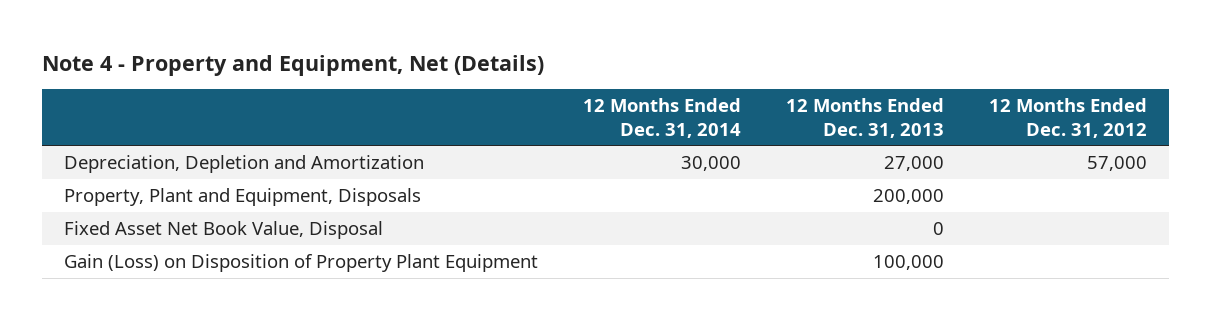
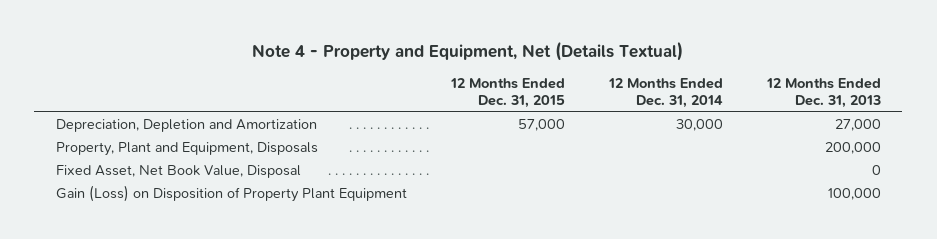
- Note 4 - Property and Equipment, Net (Details)
+ Note 4 - Property and Equipment, Net (Details Textual)
- | 12 Months Ended Dec. 31, 2014 | 12 Months Ended Dec. 31, 2013 | 12 Months Ended Dec. 31, 2012
+ | 12 Months Ended Dec. 31, 2015 | 12 Months Ended Dec. 31, 2014 | 12 Months Ended Dec. 31, 2013
- Fixed Asset Net Book Value, Disposal | | 0 |
+ Fixed Asset, Net Book Value, Disposal | | | 0

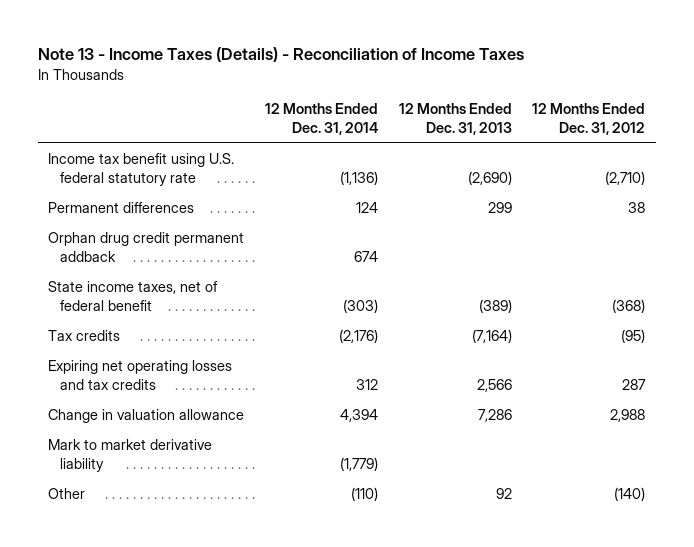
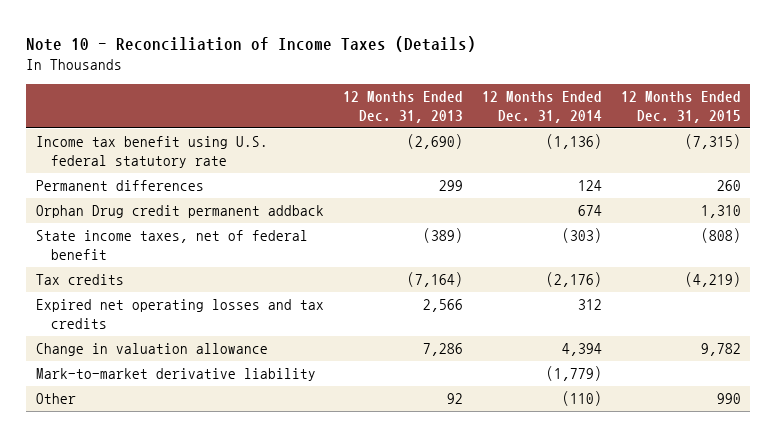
- Note 13 - Income Taxes (Details) - Reconciliation of Income Taxes
+ Note 10 - Reconciliation of Income Taxes (Details)
- | 12 Months Ended Dec. 31, 2014 | 12 Months Ended Dec. 31, 2013 | 12 Months Ended Dec. 31, 2012
+ | 12 Months Ended Dec. 31, 2013 | 12 Months Ended Dec. 31, 2014 | 12 Months Ended Dec. 31, 2015
- Orphan drug credit permanent addback | 674 | |
+ Orphan Drug credit permanent addback | | 674 | 1,310
- Expiring net operating losses and tax credits | 312 | 2,566 | 287
+ Expired net operating losses and tax credits | 2,566 | 312 |
- Mark to market derivative liability | (1,779) | |
+ Mark-to-market derivative liability | | (1,779) |

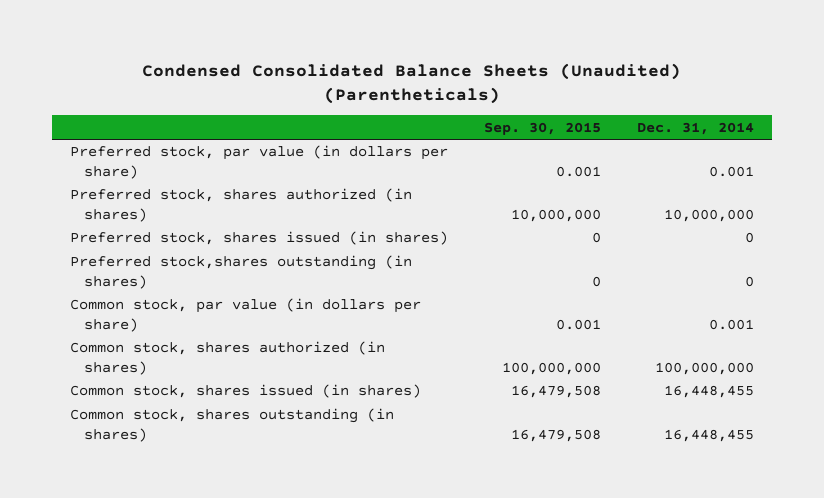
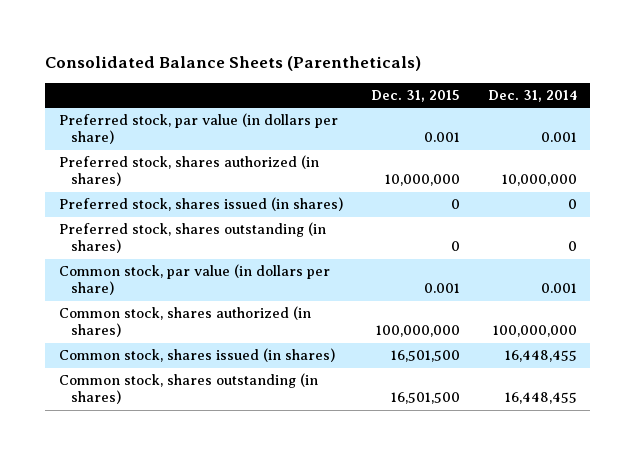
- Condensed Consolidated Balance Sheets (Unaudited) (Parentheticals)
+ Consolidated Balance Sheets (Parentheticals)
- | Sep. 30, 2015 | Dec. 31, 2014
+ | Dec. 31, 2015 | Dec. 31, 2014
- Preferred stock,shares outstanding (in shares) | 0 | 0
+ Preferred stock, shares outstanding (in shares) | 0 | 0

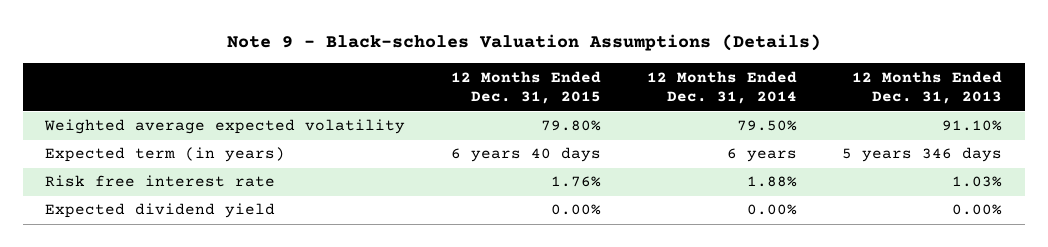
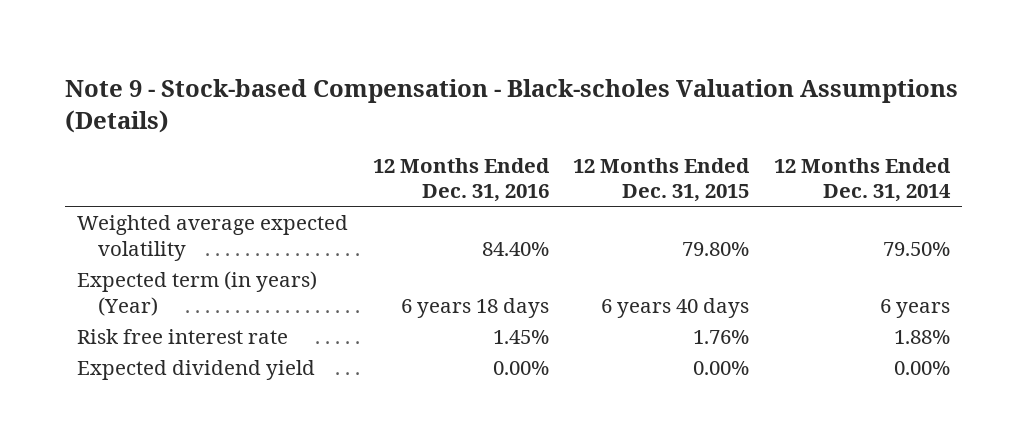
- Note 9 - Black-scholes Valuation Assumptions (Details)
+ Note 9 - Stock-based Compensation - Black-scholes Valuation Assumptions (Details)
- | 12 Months Ended Dec. 31, 2015 | 12 Months Ended Dec. 31, 2014 | 12 Months Ended Dec. 31, 2013
+ | 12 Months Ended Dec. 31, 2016 | 12 Months Ended Dec. 31, 2015 | 12 Months Ended Dec. 31, 2014
- Expected term (in years) | 6 years 40 days | 6 years | 5 years 346 days
+ Expected term (in years) (Year) | 6 years 18 days | 6 years 40 days | 6 years

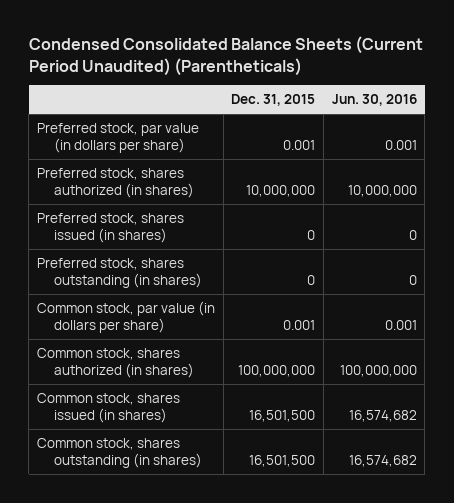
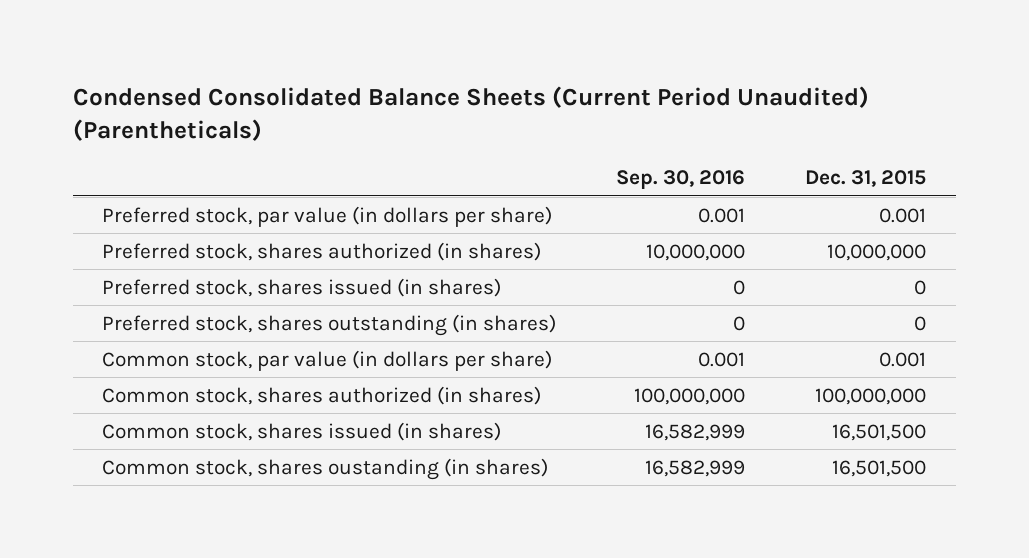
- | Dec. 31, 2015 | Jun. 30, 2016
+ | Sep. 30, 2016 | Dec. 31, 2015
- Common stock, shares outstanding (in shares) | 16,501,500 | 16,574,682
+ Common stock, shares oustanding (in shares) | 16,582,999 | 16,501,500

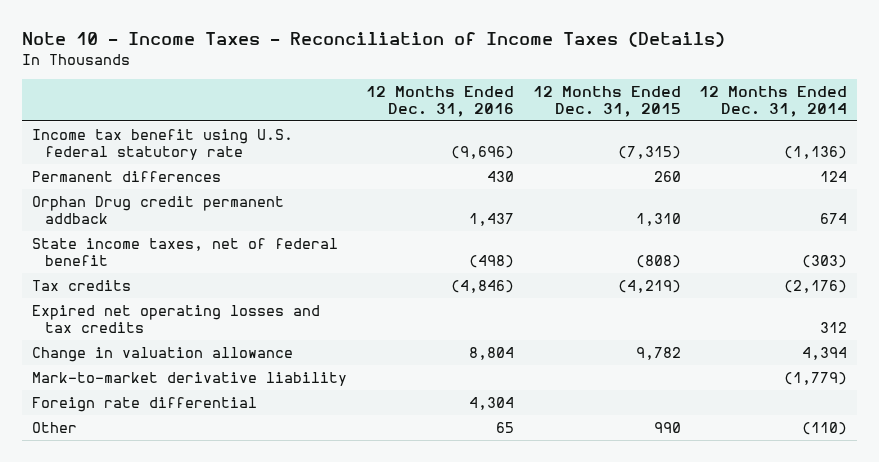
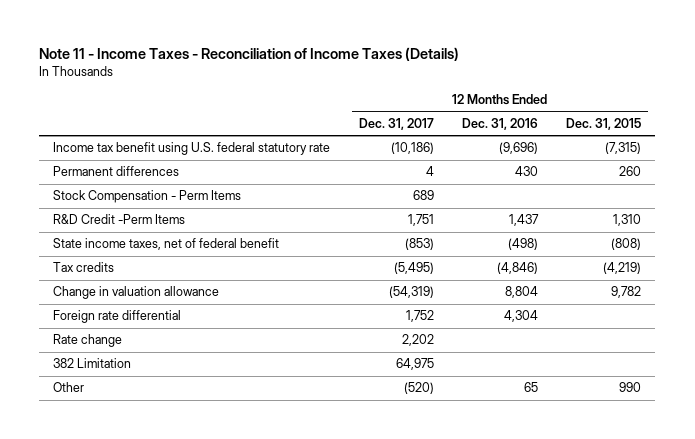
- Note 10 - Income Taxes - Reconciliation of Income Taxes (Details)
+ Note 11 - Income Taxes - Reconciliation of Income Taxes (Details)
- | 12 Months Ended Dec. 31, 2016 | 12 Months Ended Dec. 31, 2015 | 12 Months Ended Dec. 31, 2014
+ | 12 Months Ended Dec. 31, 2017 | 12 Months Ended Dec. 31, 2016 | 12 Months Ended Dec. 31, 2015
- Orphan Drug credit permanent addback | 1,437 | 1,310 | 674
+ Stock Compensation - Perm Items | 689 | |
+ R&D Credit -Perm Items | 1,751 | 1,437 | 1,310
- Expired net operating losses and tax credits | | | 312
- Mark-to-market derivative liability | | | (1,779)
+ Rate change | 2,202 | |
+ 382 Limitation | 64,975 | |

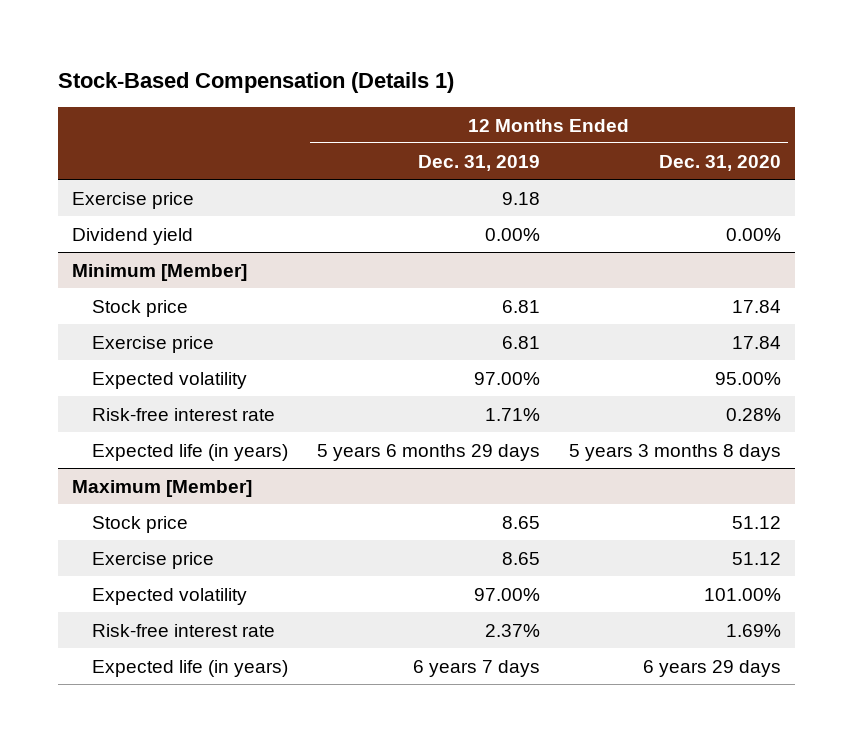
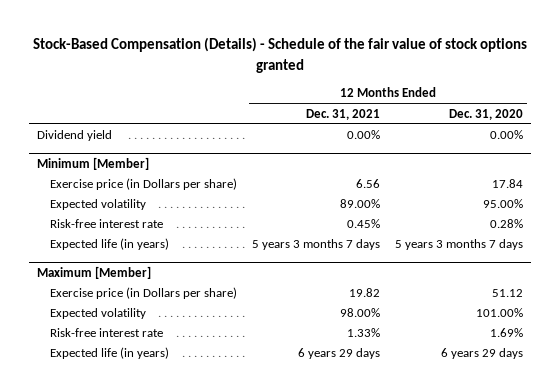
- Stock-Based Compensation (Details 1)
+ Stock-Based Compensation (Details) - Schedule of the fair value of stock options granted
- | 12 Months Ended Dec. 31, 2019 | 12 Months Ended Dec. 31, 2020
+ | 12 Months Ended Dec. 31, 2021 | 12 Months Ended Dec. 31, 2020
- Exercise price | 9.18 |
@ Minimum [Member]
- Stock price | 6.81 | 17.84
- Exercise price | 6.81 | 17.84
+ Exercise price (in Dollars per share) | 6.56 | 17.84
- Expected life (in years) | 5 years 6 months 29 days | 5 years 3 months 8 days
+ Expected life (in years) | 5 years 3 months 7 days | 5 years 3 months 7 days
@ Maximum [Member]
- Stock price | 8.65 | 51.12
- Exercise price | 8.65 | 51.12
+ Exercise price (in Dollars per share) | 19.82 | 51.12

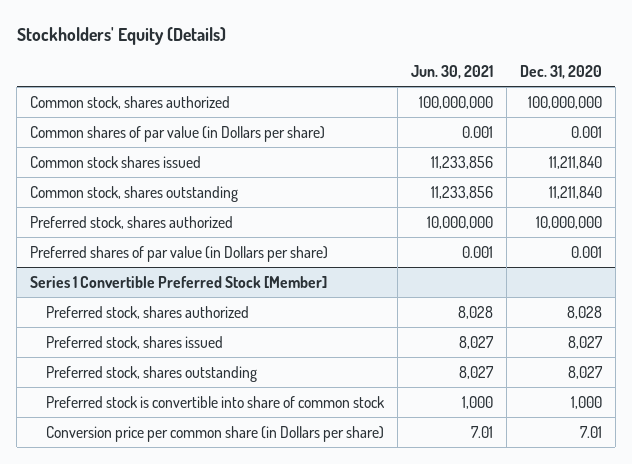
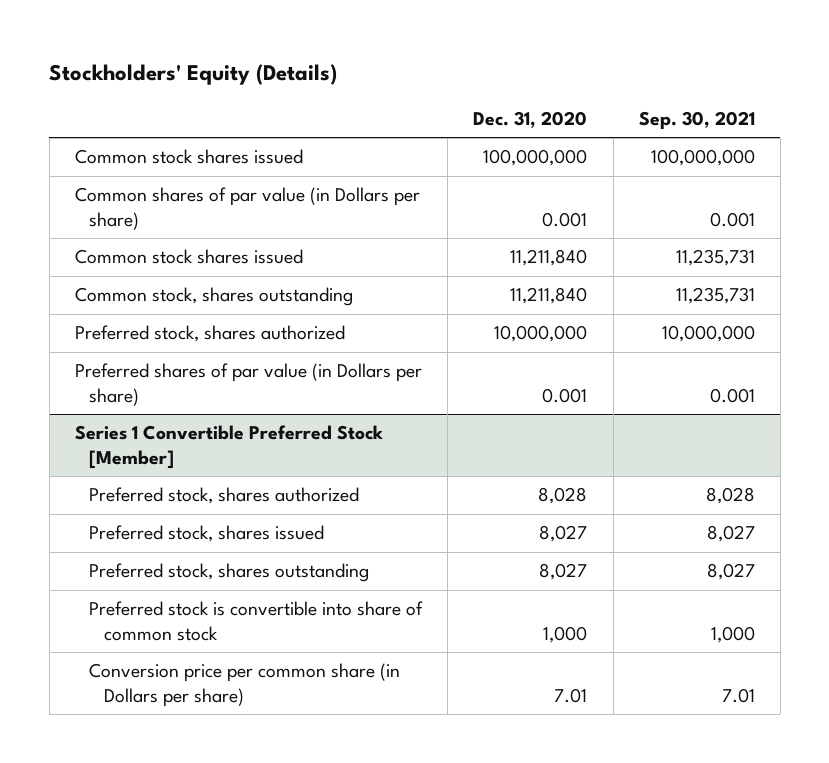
- | Jun. 30, 2021 | Dec. 31, 2020
+ | Dec. 31, 2020 | Sep. 30, 2021
- Common stock, shares authorized | 100,000,000 | 100,000,000
+ Common stock shares issued | 100,000,000 | 100,000,000

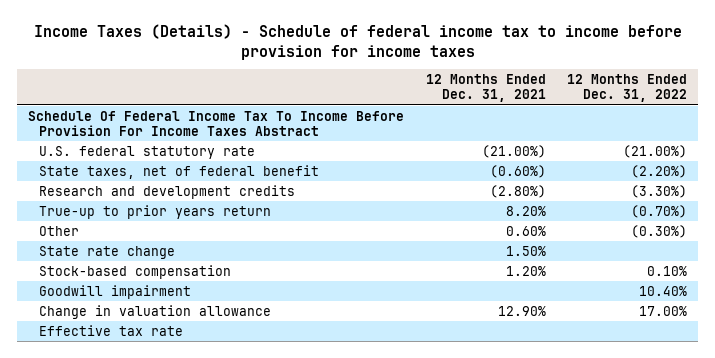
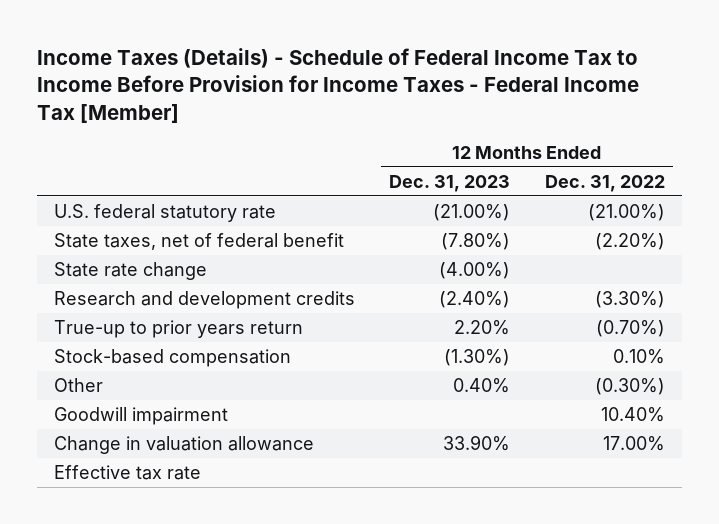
- Income Taxes (Details) - Schedule of federal income tax to income before provision for income taxes
+ Income Taxes (Details) - Schedule of Federal Income Tax to Income Before Provision for Income Taxes - Federal Income Tax [Member]
- | 12 Months Ended Dec. 31, 2021 | 12 Months Ended Dec. 31, 2022
+ | 12 Months Ended Dec. 31, 2023 | 12 Months Ended Dec. 31, 2022
- Schedule Of Federal Income Tax To Income Before Provision For Income Taxes Abstract
moved up: State rate change | (4.00%) |
moved down: Other | 0.40% | (0.30%)

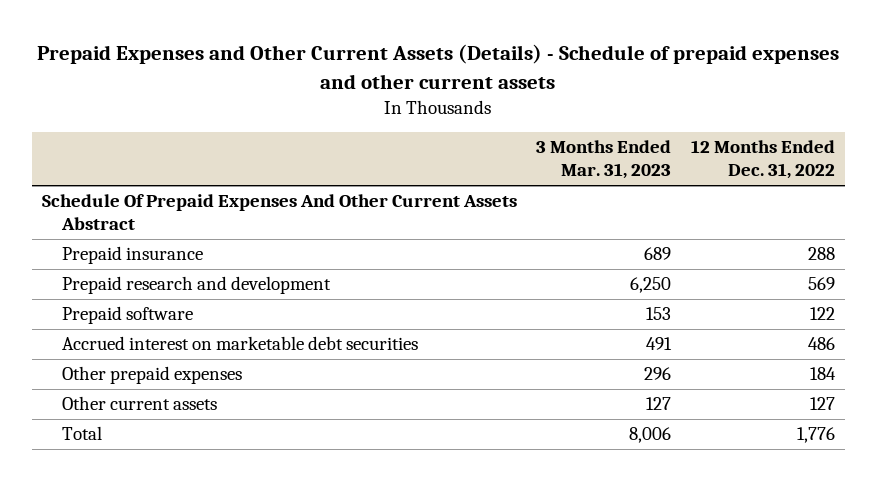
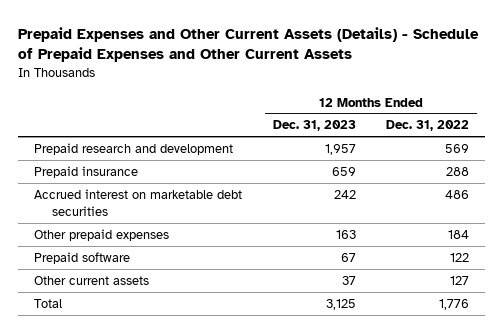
- Prepaid Expenses and Other Current Assets (Details) - Schedule of prepaid expenses and other current assets
+ Prepaid Expenses and Other Current Assets (Details) - Schedule of Prepaid Expenses and Other Current Assets
- | 3 Months Ended Mar. 31, 2023 | 12 Months Ended Dec. 31, 2022
+ | 12 Months Ended Dec. 31, 2023 | 12 Months Ended Dec. 31, 2022
- Schedule Of Prepaid Expenses And Other Current Assets Abstract
moved down: Prepaid insurance | 659 | 288
moved down: Prepaid software | 67 | 122

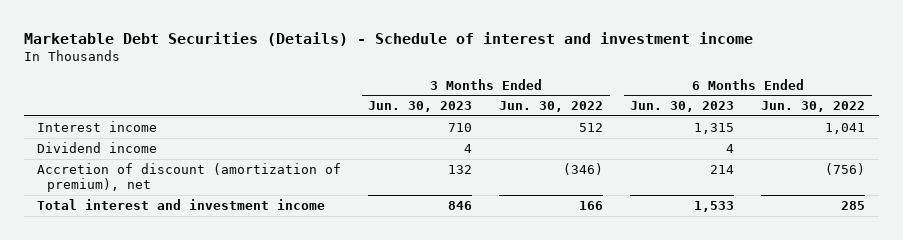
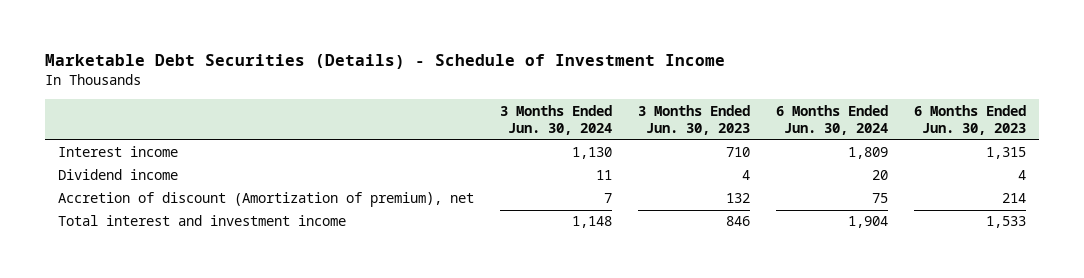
- Marketable Debt Securities (Details) - Schedule of interest and investment income
+ Marketable Debt Securities (Details) - Schedule of Investment Income
- | 3 Months Ended Jun. 30, 2023 | 3 Months Ended Jun. 30, 2022 | 6 Months Ended Jun. 30, 2023 | 6 Months Ended Jun. 30, 2022
+ | 3 Months Ended Jun. 30, 2024 | 3 Months Ended Jun. 30, 2023 | 6 Months Ended Jun. 30, 2024 | 6 Months Ended Jun. 30, 2023
- Accretion of discount (amortization of premium), net | 132 | (346) | 214 | (756)
+ Accretion of discount (Amortization of premium), net | 7 | 132 | 75 | 214

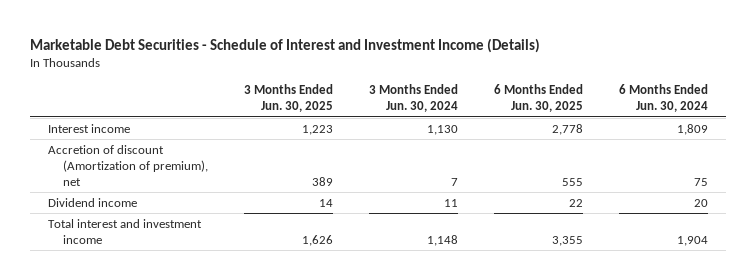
- Marketable Debt Securities (Details) - Schedule of Investment Income
+ Marketable Debt Securities - Schedule of Interest and Investment Income (Details)
- | 3 Months Ended Jun. 30, 2024 | 3 Months Ended Jun. 30, 2023 | 6 Months Ended Jun. 30, 2024 | 6 Months Ended Jun. 30, 2023
+ | 3 Months Ended Jun. 30, 2025 | 3 Months Ended Jun. 30, 2024 | 6 Months Ended Jun. 30, 2025 | 6 Months Ended Jun. 30, 2024
moved down: Dividend income | 14 | 11 | 22 | 20

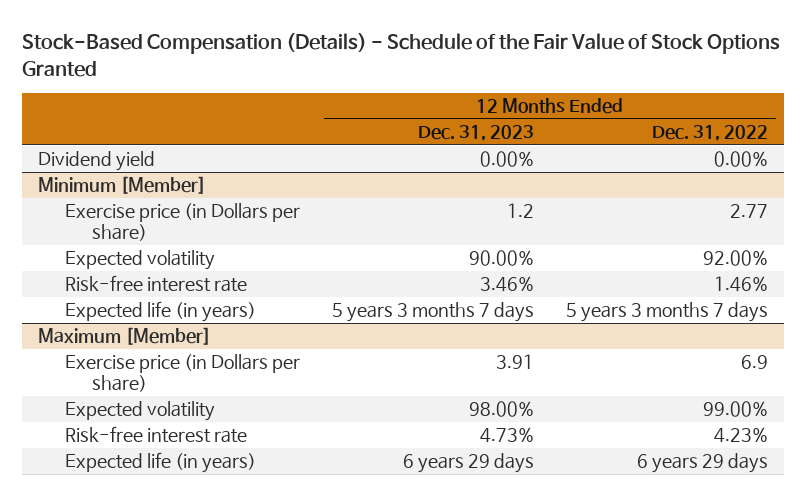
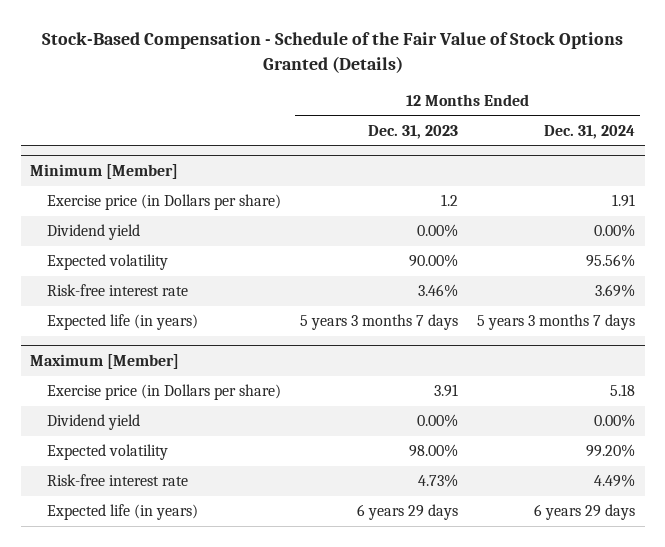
- Stock-Based Compensation (Details) - Schedule of the Fair Value of Stock Options Granted
+ Stock-Based Compensation - Schedule of the Fair Value of Stock Options Granted (Details)
- | 12 Months Ended Dec. 31, 2023 | 12 Months Ended Dec. 31, 2022
+ | 12 Months Ended Dec. 31, 2023 | 12 Months Ended Dec. 31, 2024
- Dividend yield | 0.00% | 0.00%
@ Minimum [Member]
+ Dividend yield | 0.00% | 0.00%
@ Maximum [Member]
+ Dividend yield | 0.00% | 0.00%

